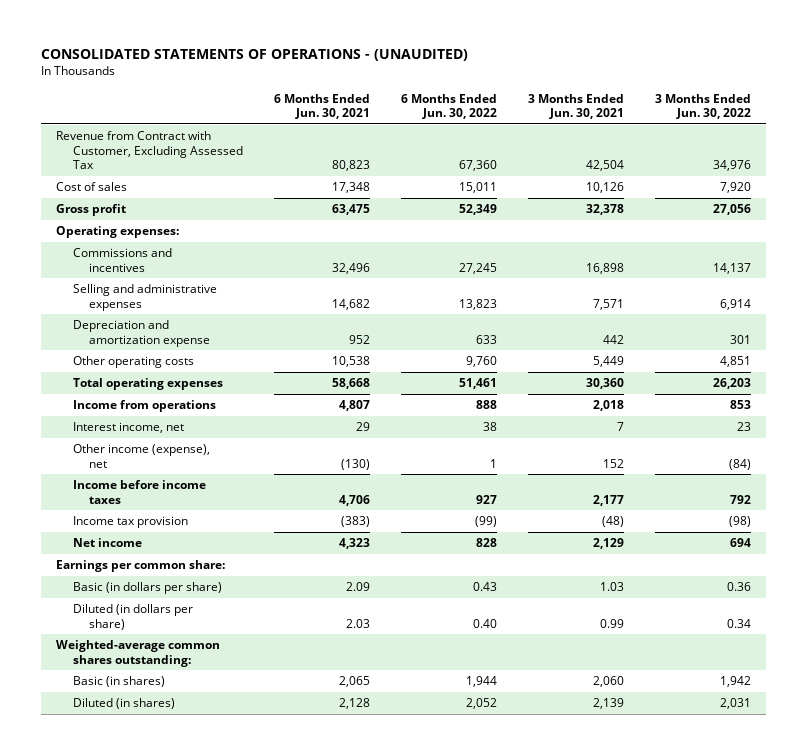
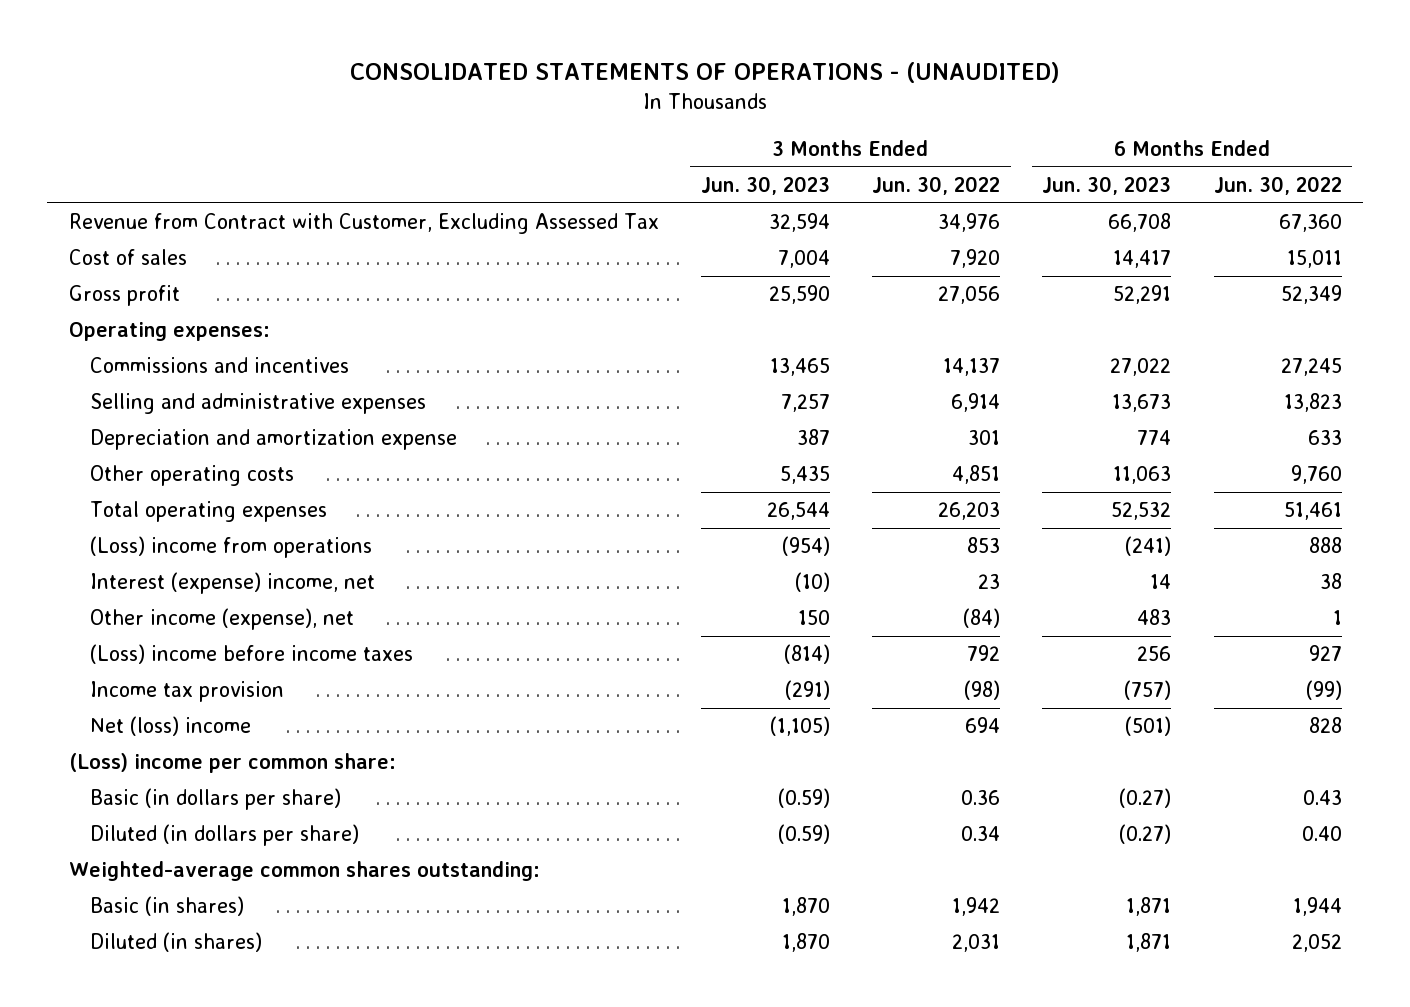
- | 6 Months Ended Jun. 30, 2021 | 6 Months Ended Jun. 30, 2022 | 3 Months Ended Jun. 30, 2021 | 3 Months Ended Jun. 30, 2022
+ | 3 Months Ended Jun. 30, 2023 | 3 Months Ended Jun. 30, 2022 | 6 Months Ended Jun. 30, 2023 | 6 Months Ended Jun. 30, 2022
- Income from operations | 4,807 | 888 | 2,018 | 853
- Interest income, net | 29 | 38 | 7 | 23
+ (Loss) income from operations | (954) | 853 | (241) | 888
+ Interest (expense) income, net | (10) | 23 | 14 | 38
- Income before income taxes | 4,706 | 927 | 2,177 | 792
+ (Loss) income before income taxes | (814) | 792 | 256 | 927
- Net income | 4,323 | 828 | 2,129 | 694
- Earnings per common share:
+ Net (loss) income | (1,105) | 694 | (501) | 828
+ (Loss) income per common share:

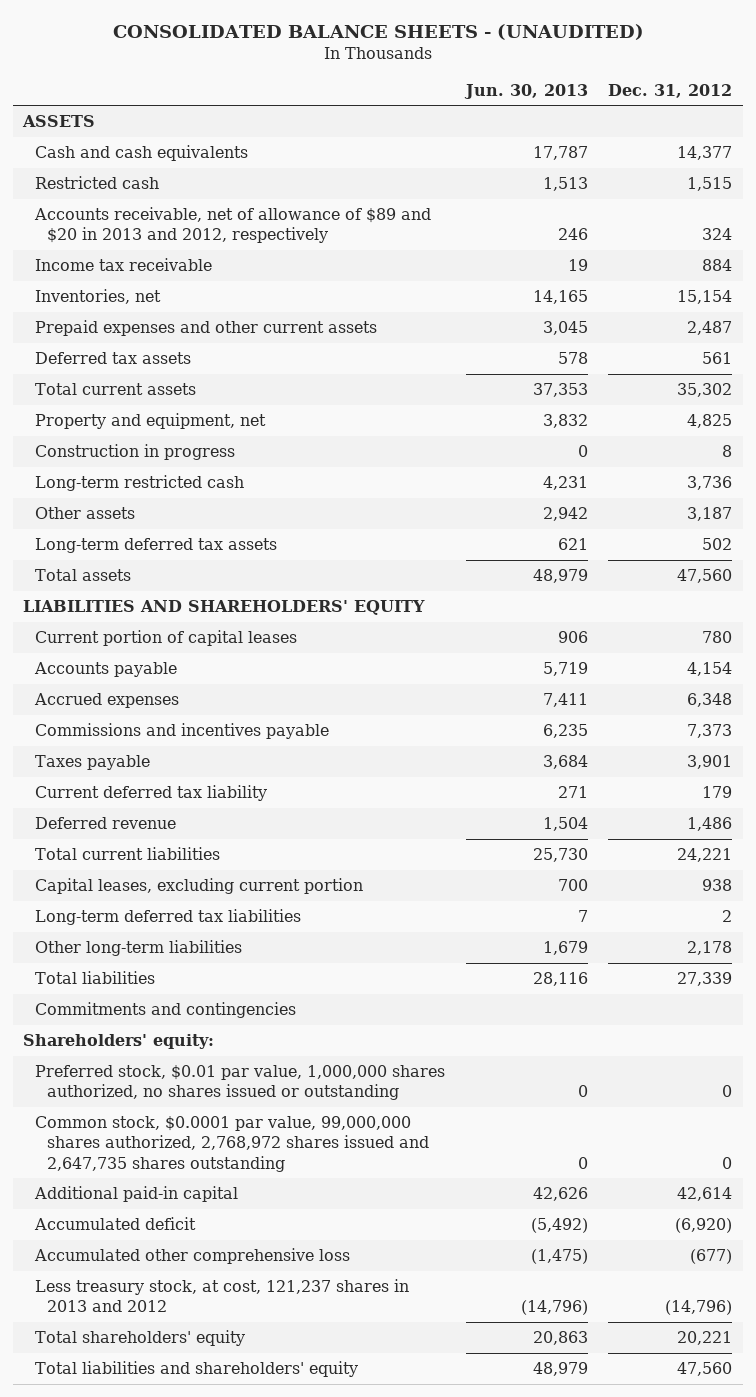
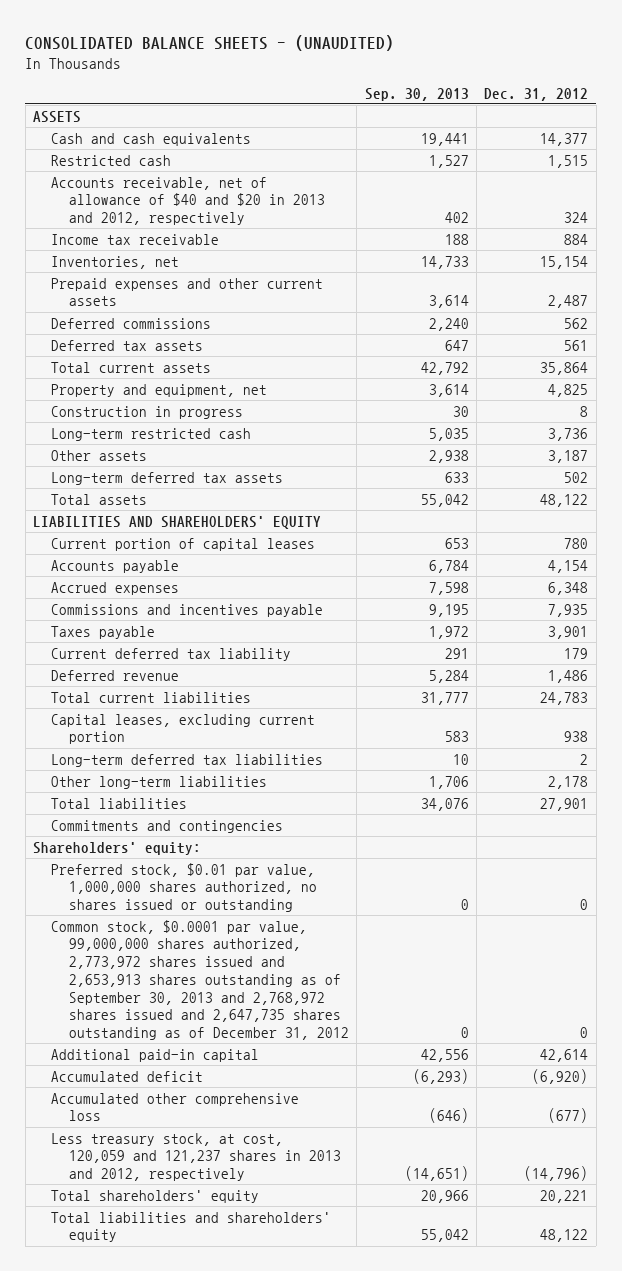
- | Jun. 30, 2013 | Dec. 31, 2012
+ | Sep. 30, 2013 | Dec. 31, 2012
- Accounts receivable, net of allowance of $89 and $20 in 2013 and 2012, respectively | 246 | 324
+ Accounts receivable, net of allowance of $40 and $20 in 2013 and 2012, respectively | 402 | 324
+ Deferred commissions | 2,240 | 562
- Total current assets | 37,353 | 35,302
+ Total current assets | 42,792 | 35,864
- Total assets | 48,979 | 47,560
+ Total assets | 55,042 | 48,122
- Commissions and incentives payable | 6,235 | 7,373
+ Commissions and incentives payable | 9,195 | 7,935
- Total current liabilities | 25,730 | 24,221
+ Total current liabilities | 31,777 | 24,783
- Total liabilities | 28,116 | 27,339
+ Total liabilities | 34,076 | 27,901
- Common stock, $0.0001 par value, 99,000,000 shares authorized, 2,768,972 shares issued and 2,647,735 shares outstanding | 0 | 0
+ Common stock, $0.0001 par value, 99,000,000 shares authorized, 2,773,972 shares issued and 2,653,913 shares outstanding as of September 30, 2013 and 2,768,972 shares issued and 2,647,735 shares outstanding as of December 31, 2012 | 0 | 0
- Less treasury stock, at cost, 121,237 shares in 2013 and 2012 | (14,796) | (14,796)
+ Less treasury stock, at cost, 120,059 and 121,237 shares in 2013 and 2012, respectively | (14,651) | (14,796)
- Total liabilities and shareholders' equity | 48,979 | 47,560
+ Total liabilities and shareholders' equity | 55,042 | 48,122

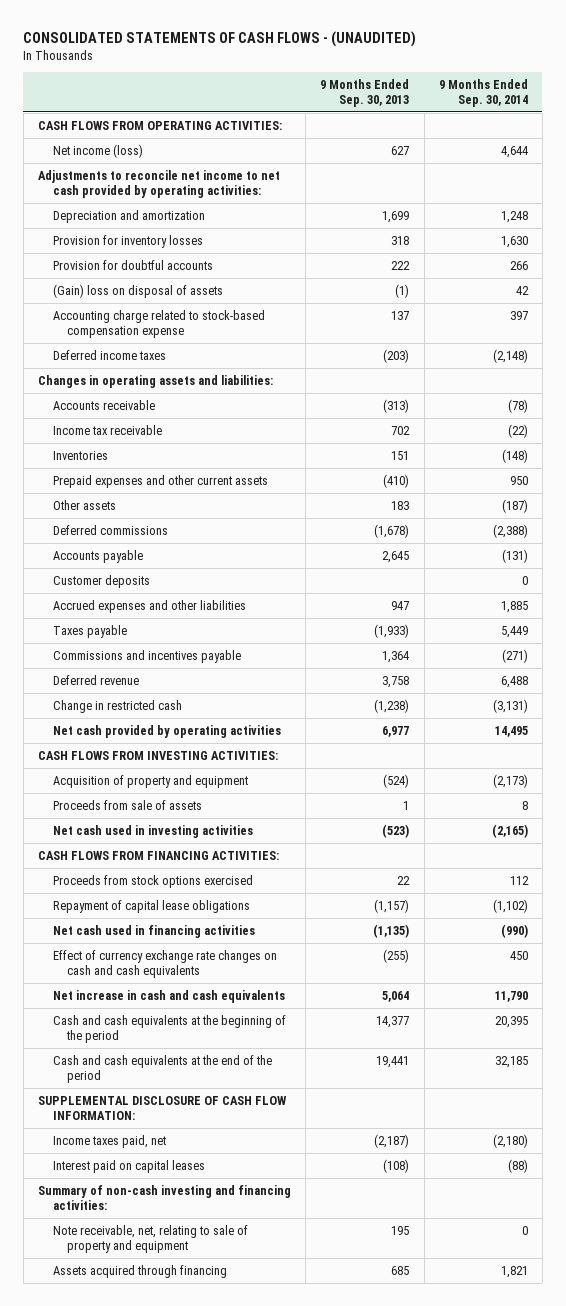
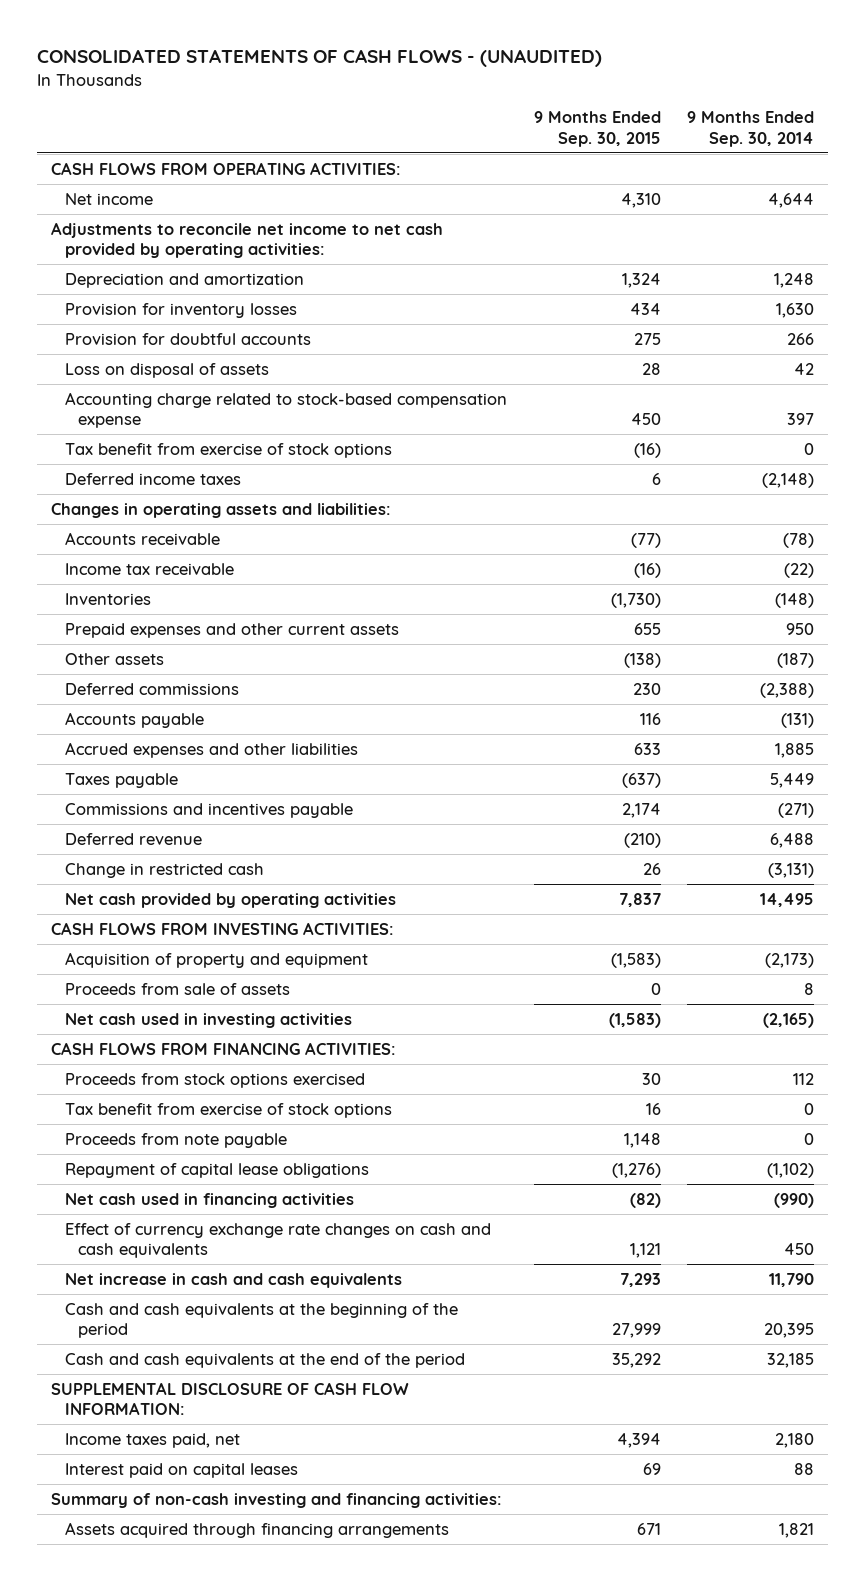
- | 9 Months Ended Sep. 30, 2013 | 9 Months Ended Sep. 30, 2014
+ | 9 Months Ended Sep. 30, 2015 | 9 Months Ended Sep. 30, 2014
- Net income (loss) | 627 | 4,644
+ Net income | 4,310 | 4,644
- (Gain) loss on disposal of assets | (1) | 42
+ Loss on disposal of assets | 28 | 42
+ Tax benefit from exercise of stock options | (16) | 0
- Customer deposits | | 0
+ Tax benefit from exercise of stock options | 16 | 0
+ Proceeds from note payable | 1,148 | 0
- Income taxes paid, net | (2,187) | (2,180)
- Interest paid on capital leases | (108) | (88)
+ Income taxes paid, net | 4,394 | 2,180
+ Interest paid on capital leases | 69 | 88
- Note receivable, net, relating to sale of property and equipment | 195 | 0
- Assets acquired through financing | 685 | 1,821
+ Assets acquired through financing arrangements | 671 | 1,821

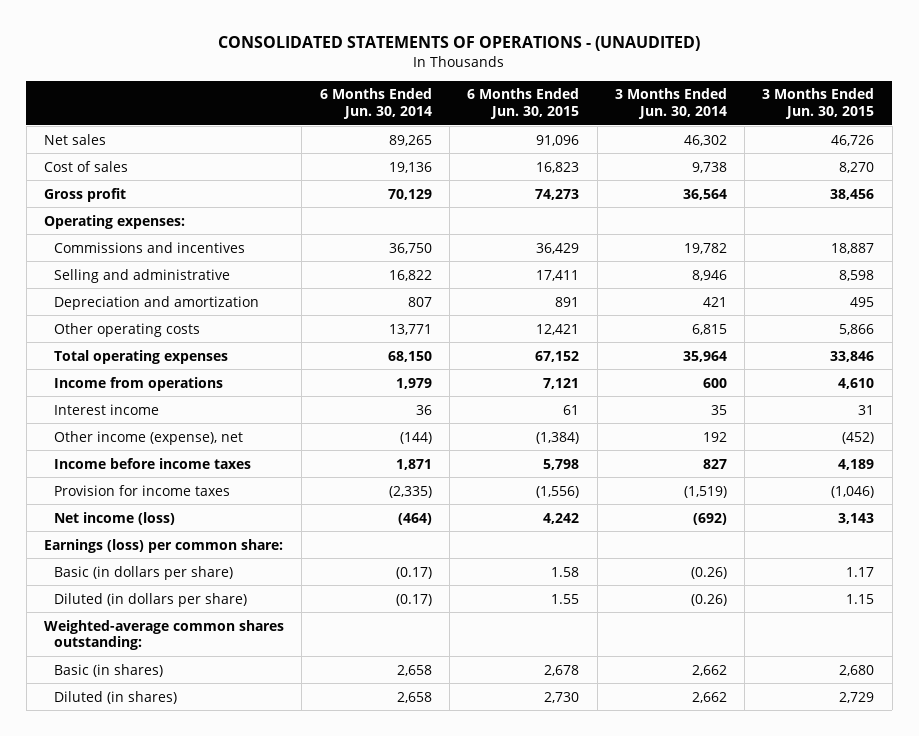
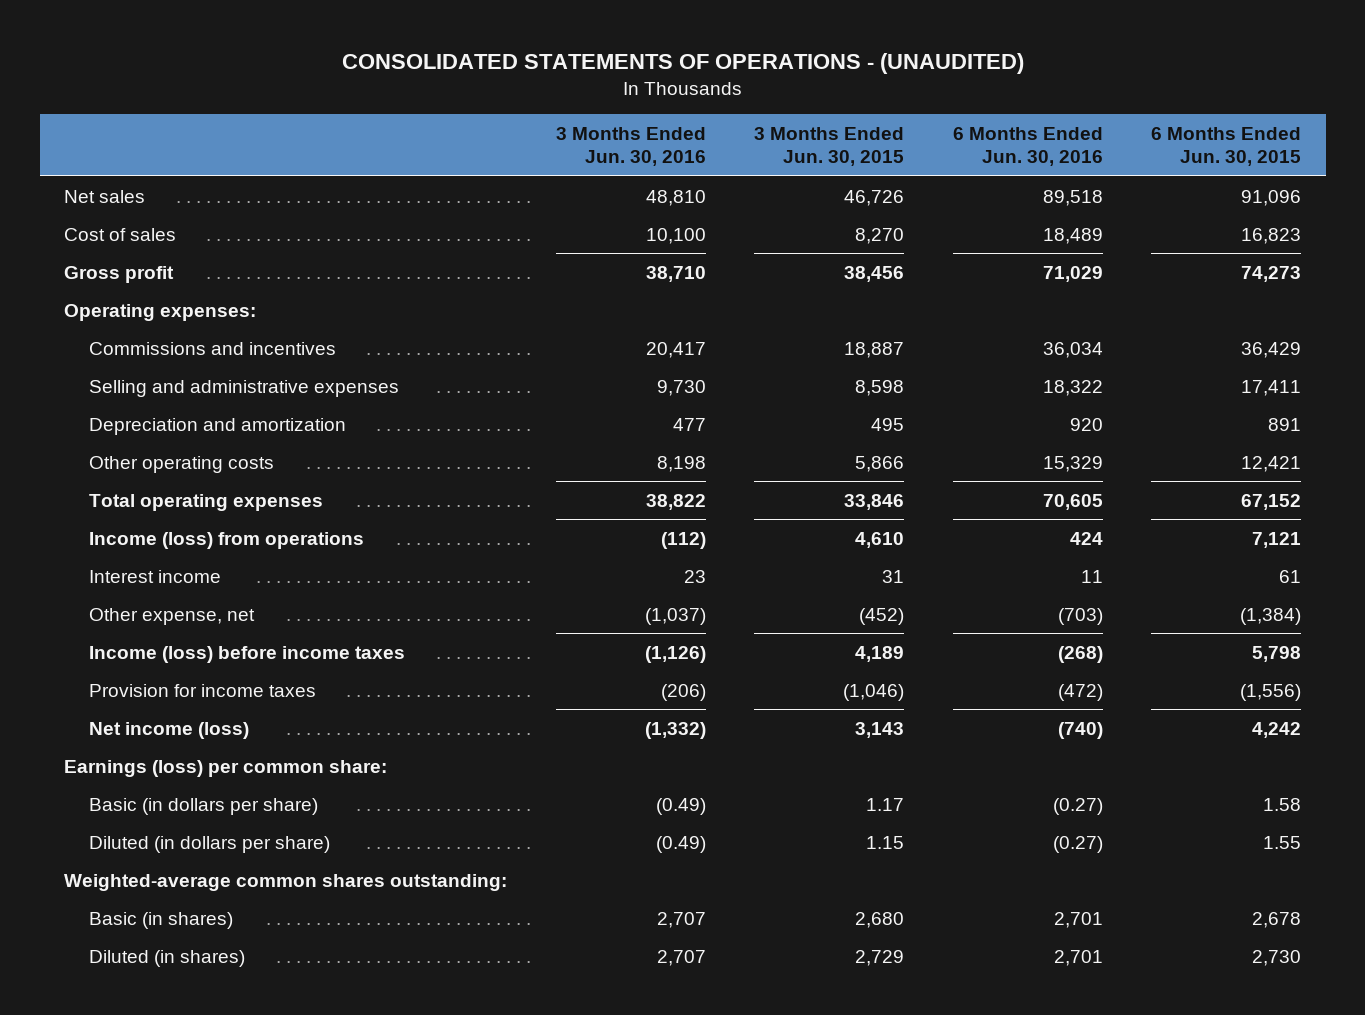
- | 6 Months Ended Jun. 30, 2014 | 6 Months Ended Jun. 30, 2015 | 3 Months Ended Jun. 30, 2014 | 3 Months Ended Jun. 30, 2015
+ | 3 Months Ended Jun. 30, 2016 | 3 Months Ended Jun. 30, 2015 | 6 Months Ended Jun. 30, 2016 | 6 Months Ended Jun. 30, 2015
- Selling and administrative | 16,822 | 17,411 | 8,946 | 8,598
+ Selling and administrative expenses | 9,730 | 8,598 | 18,322 | 17,411
- Income from operations | 1,979 | 7,121 | 600 | 4,610
+ Income (loss) from operations | (112) | 4,610 | 424 | 7,121
- Other income (expense), net | (144) | (1,384) | 192 | (452)
- Income before income taxes | 1,871 | 5,798 | 827 | 4,189
+ Other expense, net | (1,037) | (452) | (703) | (1,384)
+ Income (loss) before income taxes | (1,126) | 4,189 | (268) | 5,798

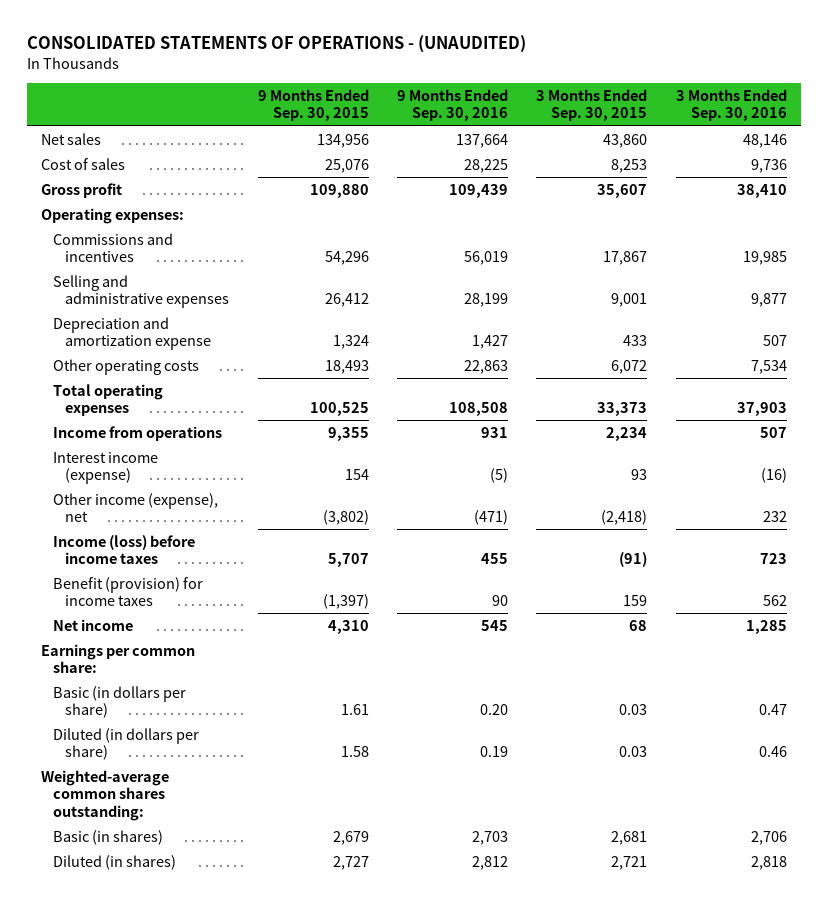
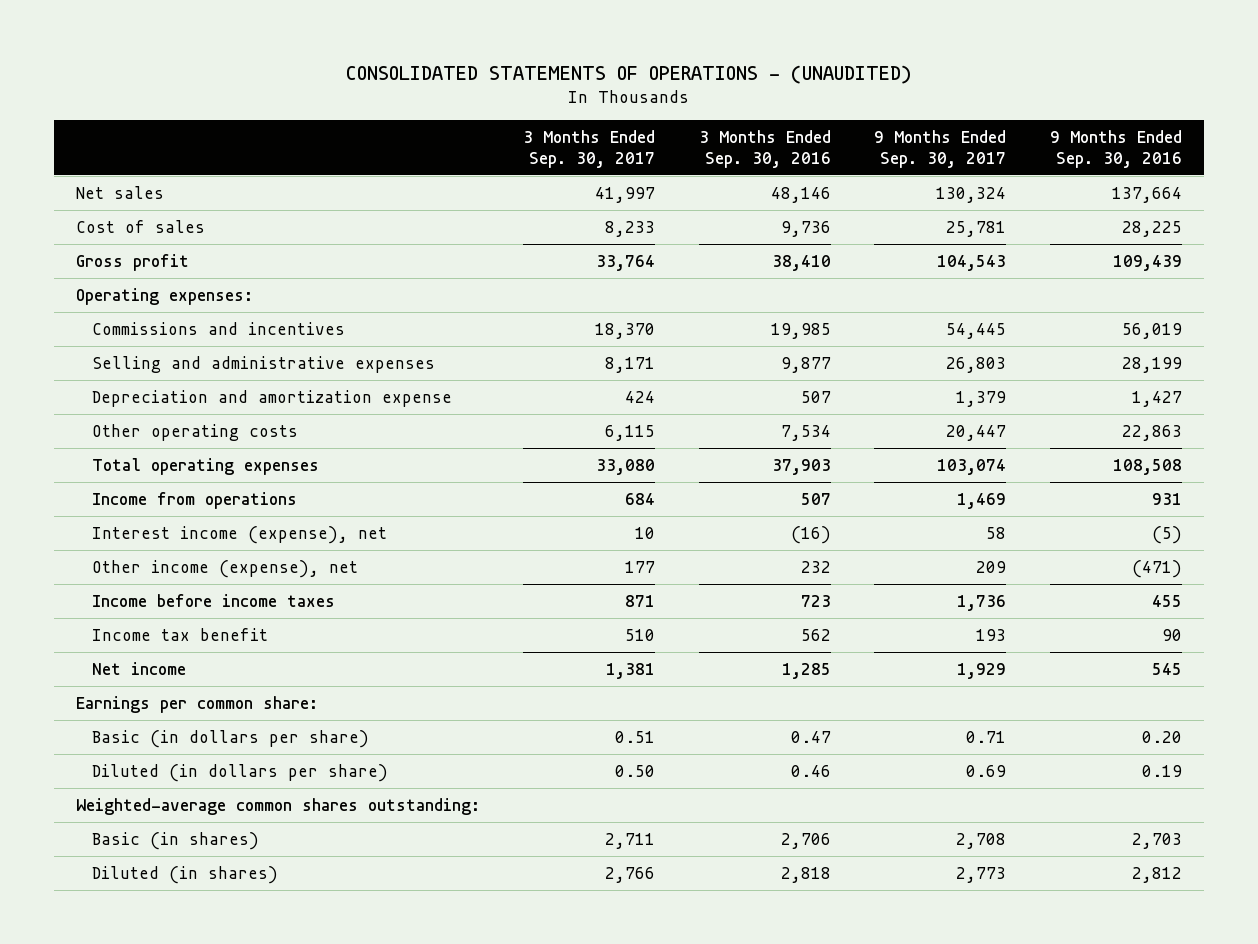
- | 9 Months Ended Sep. 30, 2015 | 9 Months Ended Sep. 30, 2016 | 3 Months Ended Sep. 30, 2015 | 3 Months Ended Sep. 30, 2016
+ | 3 Months Ended Sep. 30, 2017 | 3 Months Ended Sep. 30, 2016 | 9 Months Ended Sep. 30, 2017 | 9 Months Ended Sep. 30, 2016
- Interest income (expense) | 154 | (5) | 93 | (16)
+ Interest income (expense), net | 10 | (16) | 58 | (5)
- Income (loss) before income taxes | 5,707 | 455 | (91) | 723
- Benefit (provision) for income taxes | (1,397) | 90 | 159 | 562
+ Income before income taxes | 871 | 723 | 1,736 | 455
+ Income tax benefit | 510 | 562 | 193 | 90

